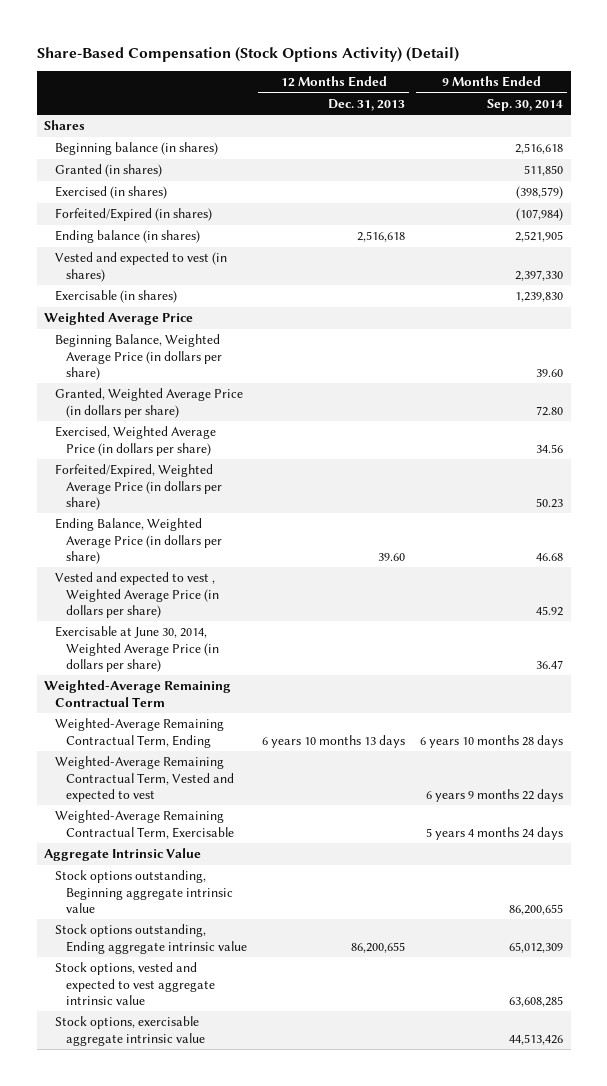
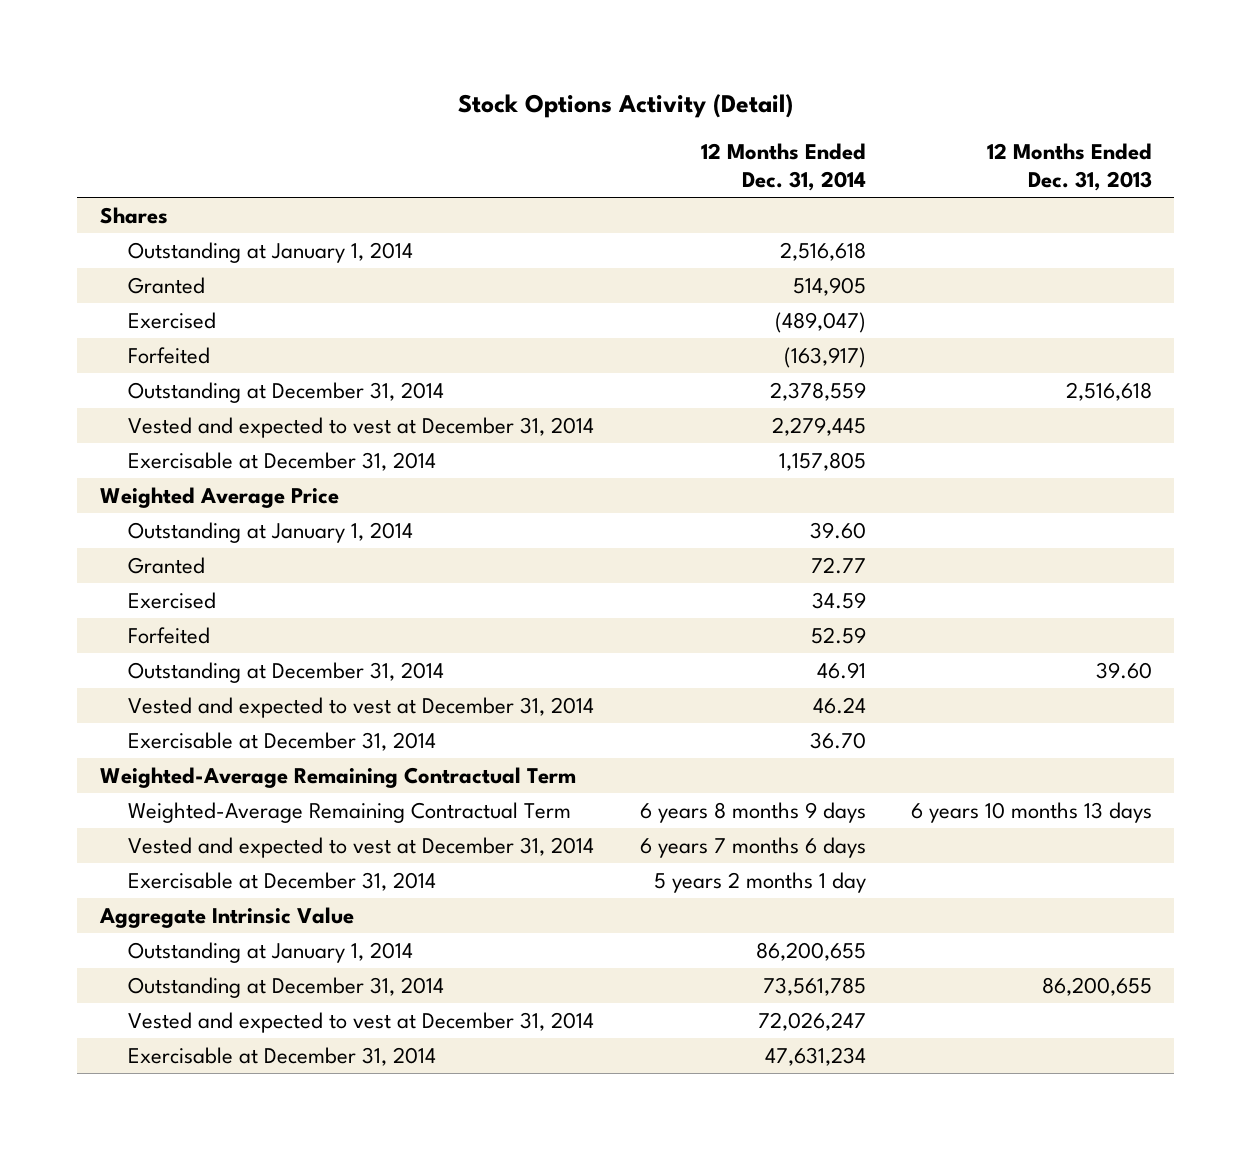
- Share-Based Compensation (Stock Options Activity) (Detail)
+ Stock Options Activity (Detail)
- | 12 Months Ended Dec. 31, 2013 | 9 Months Ended Sep. 30, 2014
+ | 12 Months Ended Dec. 31, 2014 | 12 Months Ended Dec. 31, 2013
- Beginning balance (in shares) | | 2,516,618
- Granted (in shares) | | 511,850
- Exercised (in shares) | | (398,579)
- Forfeited/Expired (in shares) | | (107,984)
- Ending balance (in shares) | 2,516,618 | 2,521,905
- Vested and expected to vest (in shares) | | 2,397,330
- Exercisable (in shares) | | 1,239,830
+ Outstanding at January 1, 2014 | 2,516,618 |
+ Granted | 514,905 |
+ Exercised | (489,047) |
+ Forfeited | (163,917) |
+ Outstanding at December 31, 2014 | 2,378,559 | 2,516,618
+ Vested and expected to vest at December 31, 2014 | 2,279,445 |
+ Exercisable at December 31, 2014 | 1,157,805 |
- Beginning Balance, Weighted Average Price (in dollars per share) | | 39.60
- Granted, Weighted Average Price (in dollars per share) | | 72.80
- Exercised, Weighted Average Price (in dollars per share) | | 34.56
- Forfeited/Expired, Weighted Average Price (in dollars per share) | | 50.23
- Ending Balance, Weighted Average Price (in dollars per share) | 39.60 | 46.68
- Vested and expected to vest , Weighted Average Price (in dollars per share) | | 45.92
- Exercisable at June 30, 2014, Weighted Average Price (in dollars per share) | | 36.47
+ Outstanding at January 1, 2014 | 39.60 |
+ Granted | 72.77 |
+ Exercised | 34.59 |
+ Forfeited | 52.59 |
+ Outstanding at December 31, 2014 | 46.91 | 39.60
+ Vested and expected to vest at December 31, 2014 | 46.24 |
+ Exercisable at December 31, 2014 | 36.70 |
- Weighted-Average Remaining Contractual Term, Ending | 6 years 10 months 13 days | 6 years 10 months 28 days
- Weighted-Average Remaining Contractual Term, Vested and expected to vest | | 6 years 9 months 22 days
- Weighted-Average Remaining Contractual Term, Exercisable | | 5 years 4 months 24 days
+ Weighted-Average Remaining Contractual Term | 6 years 8 months 9 days | 6 years 10 months 13 days
+ Vested and expected to vest at December 31, 2014 | 6 years 7 months 6 days |
+ Exercisable at December 31, 2014 | 5 years 2 months 1 day |
- Stock options outstanding, Beginning aggregate intrinsic value | | 86,200,655
- Stock options outstanding, Ending aggregate intrinsic value | 86,200,655 | 65,012,309
- Stock options, vested and expected to vest aggregate intrinsic value | | 63,608,285
- Stock options, exercisable aggregate intrinsic value | | 44,513,426
+ Outstanding at January 1, 2014 | 86,200,655 |
+ Outstanding at December 31, 2014 | 73,561,785 | 86,200,655
+ Vested and expected to vest at December 31, 2014 | 72,026,247 |
+ Exercisable at December 31, 2014 | 47,631,234 |

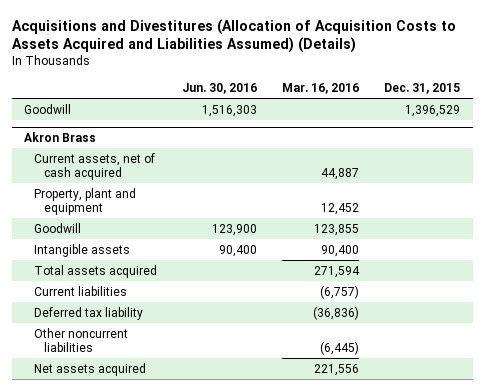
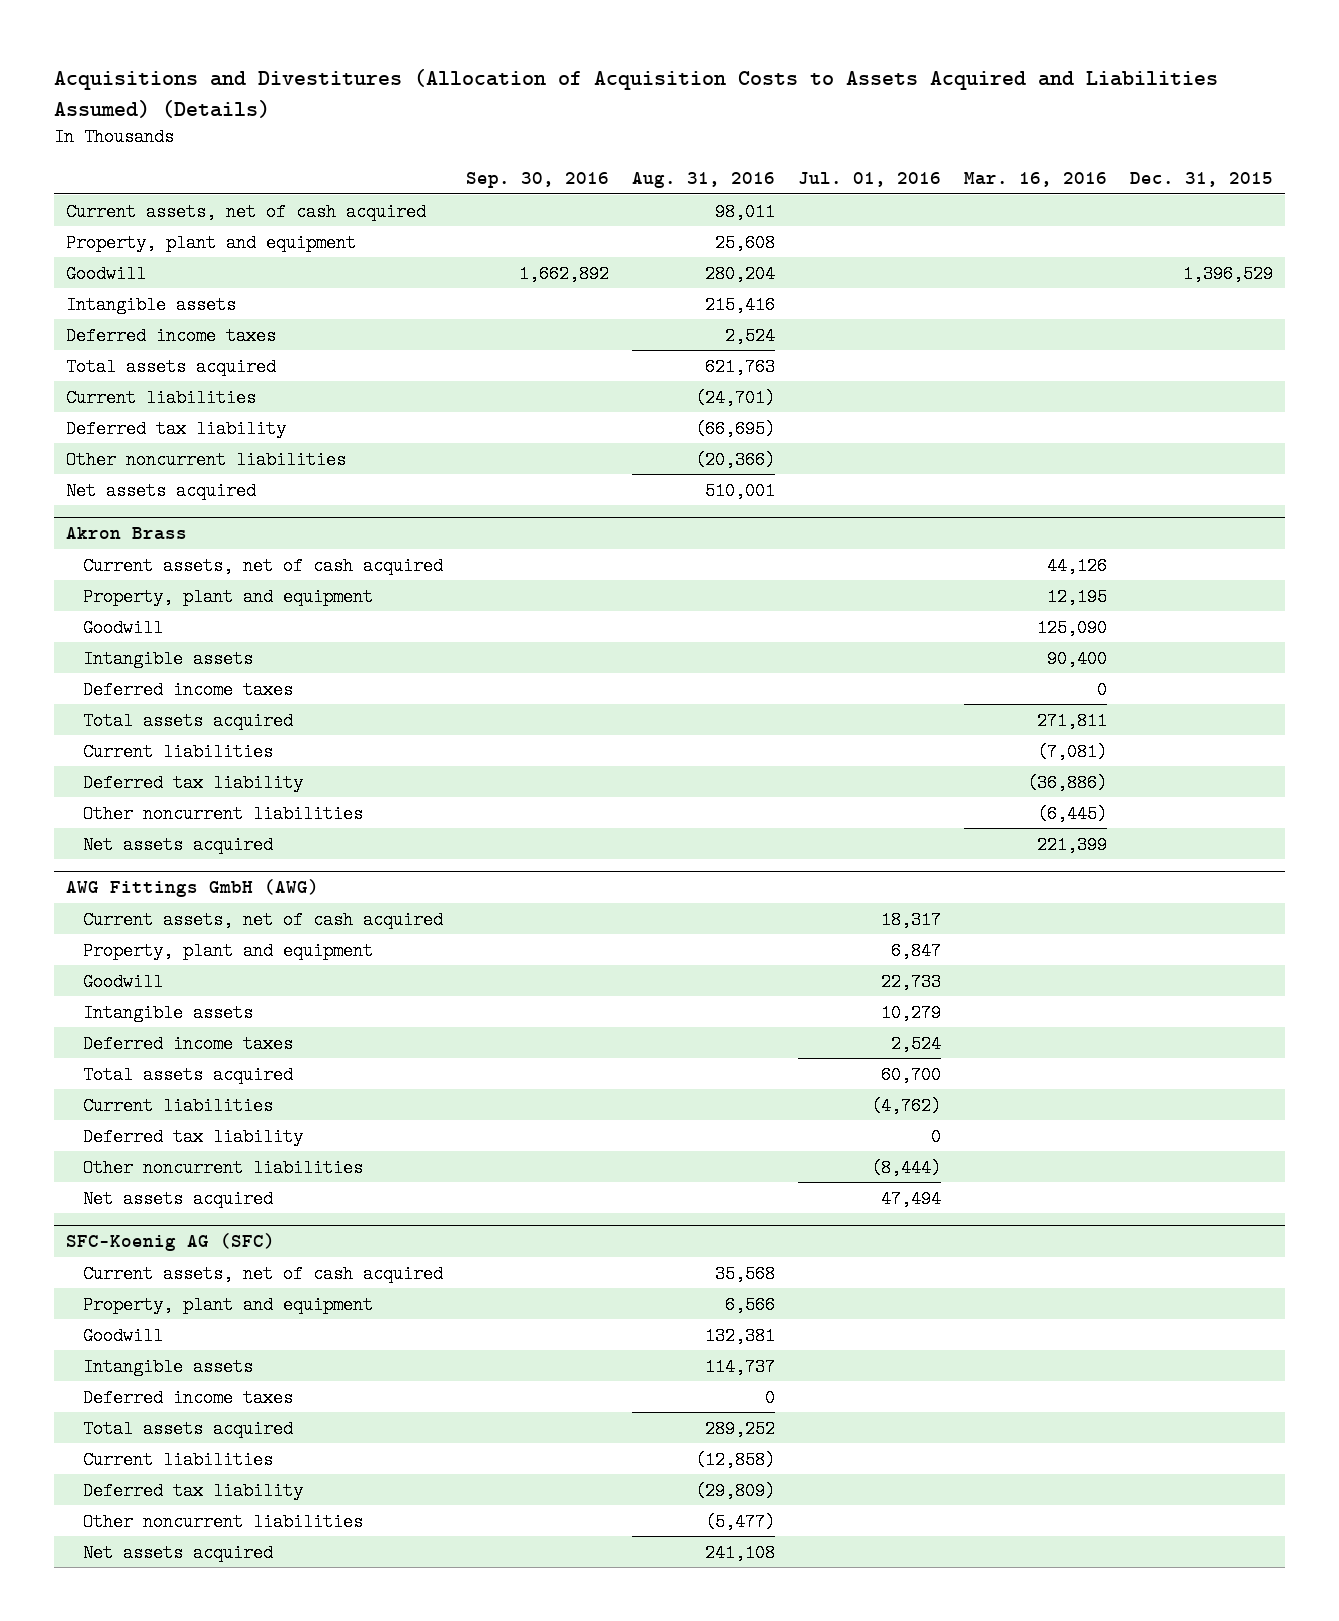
- | Jun. 30, 2016 | Mar. 16, 2016 | Dec. 31, 2015
+ | Sep. 30, 2016 | Aug. 31, 2016 | Jul. 01, 2016 | Mar. 16, 2016 | Dec. 31, 2015
+ Current assets, net of cash acquired | | 98,011 | | |
+ Property, plant and equipment | | 25,608 | | |
+ Intangible assets | | 215,416 | | |
+ Deferred income taxes | | 2,524 | | |
+ Total assets acquired | | 621,763 | | |
+ Current liabilities | | (24,701) | | |
+ Deferred tax liability | | (66,695) | | |
+ Other noncurrent liabilities | | (20,366) | | |
+ Net assets acquired | | 510,001 | | |
@ Akron Brass
- Current assets, net of cash acquired | | 44,887 |
- Property, plant and equipment | | 12,452 |
- Goodwill | 123,900 | 123,855 |
+ Current assets, net of cash acquired | | | | 44,126 |
+ Property, plant and equipment | | | | 12,195 |
+ Goodwill | | | | 125,090 |
- Total assets acquired | | 271,594 |
- Current liabilities | | (6,757) |
- Deferred tax liability | | (36,836) |
+ Deferred income taxes | | | | 0 |
+ Total assets acquired | | | | 271,811 |
+ Current liabilities | | | | (7,081) |
+ Deferred tax liability | | | | (36,886) |
- Net assets acquired | | 221,556 |
+ Net assets acquired | | | | 221,399 |
+ AWG Fittings GmbH (AWG)
+ Current assets, net of cash acquired | | | 18,317 | |
+ Property, plant and equipment | | | 6,847 | |
+ Goodwill | | | 22,733 | |
+ Intangible assets | | | 10,279 | |
+ Deferred income taxes | | | 2,524 | |
+ Total assets acquired | | | 60,700 | |
+ Current liabilities | | | (4,762) | |
+ Deferred tax liability | | | 0 | |
+ Other noncurrent liabilities | | | (8,444) | |
+ Net assets acquired | | | 47,494 | |
+ SFC-Koenig AG (SFC)
+ Current assets, net of cash acquired | | 35,568 | | |
+ Property, plant and equipment | | 6,566 | | |
+ Goodwill | | 132,381 | | |
+ Intangible assets | | 114,737 | | |
+ Deferred income taxes | | 0 | | |
+ Total assets acquired | | 289,252 | | |
+ Current liabilities | | (12,858) | | |
+ Deferred tax liability | | (29,809) | | |
+ Other noncurrent liabilities | | (5,477) | | |
+ Net assets acquired | | 241,108 | | |

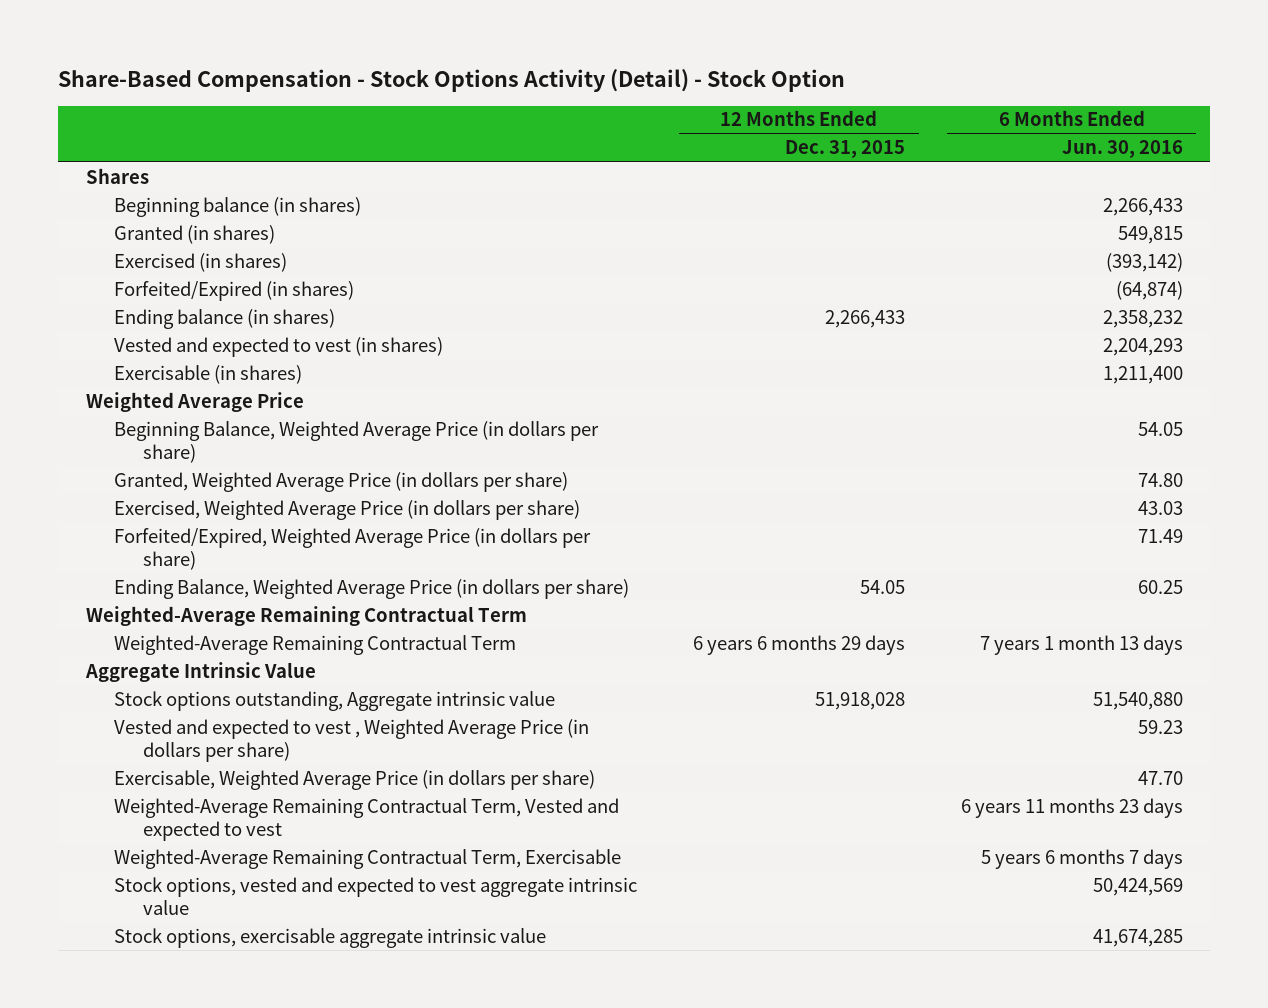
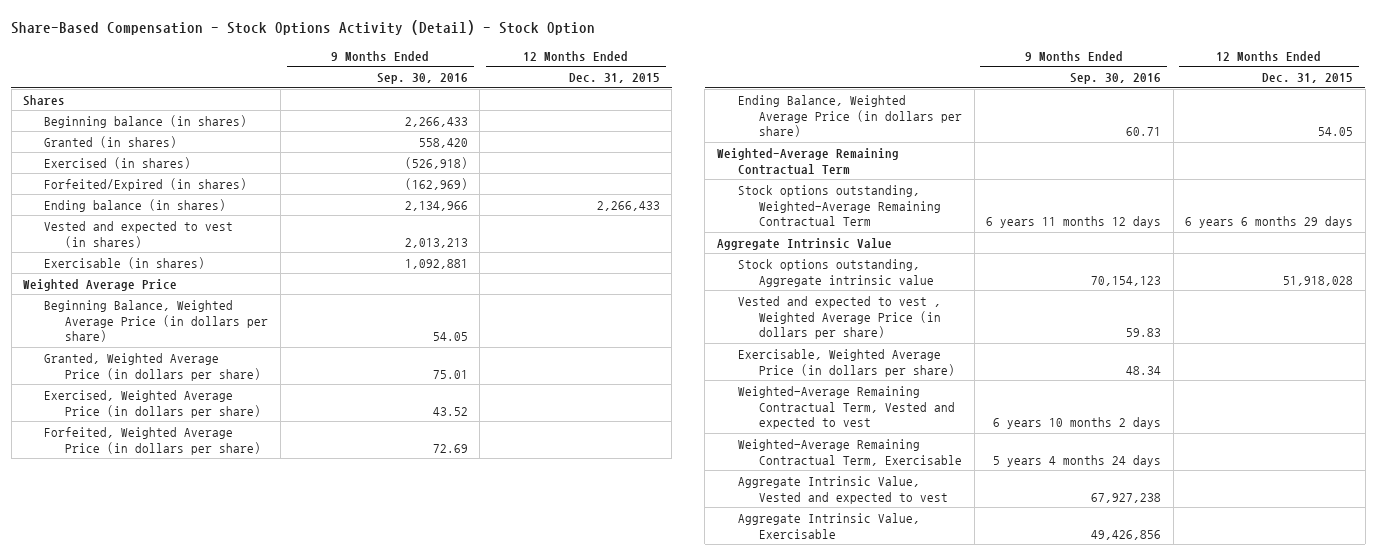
- | 12 Months Ended Dec. 31, 2015 | 6 Months Ended Jun. 30, 2016
+ | 9 Months Ended Sep. 30, 2016 | 12 Months Ended Dec. 31, 2015
- Forfeited/Expired, Weighted Average Price (in dollars per share) | | 71.49
+ Forfeited, Weighted Average Price (in dollars per share) | 72.69 |
- Weighted-Average Remaining Contractual Term | 6 years 6 months 29 days | 7 years 1 month 13 days
+ Stock options outstanding, Weighted-Average Remaining Contractual Term | 6 years 11 months 12 days | 6 years 6 months 29 days
- Stock options, vested and expected to vest aggregate intrinsic value | | 50,424,569
- Stock options, exercisable aggregate intrinsic value | | 41,674,285
+ Aggregate Intrinsic Value, Vested and expected to vest | 67,927,238 |
+ Aggregate Intrinsic Value, Exercisable | 49,426,856 |

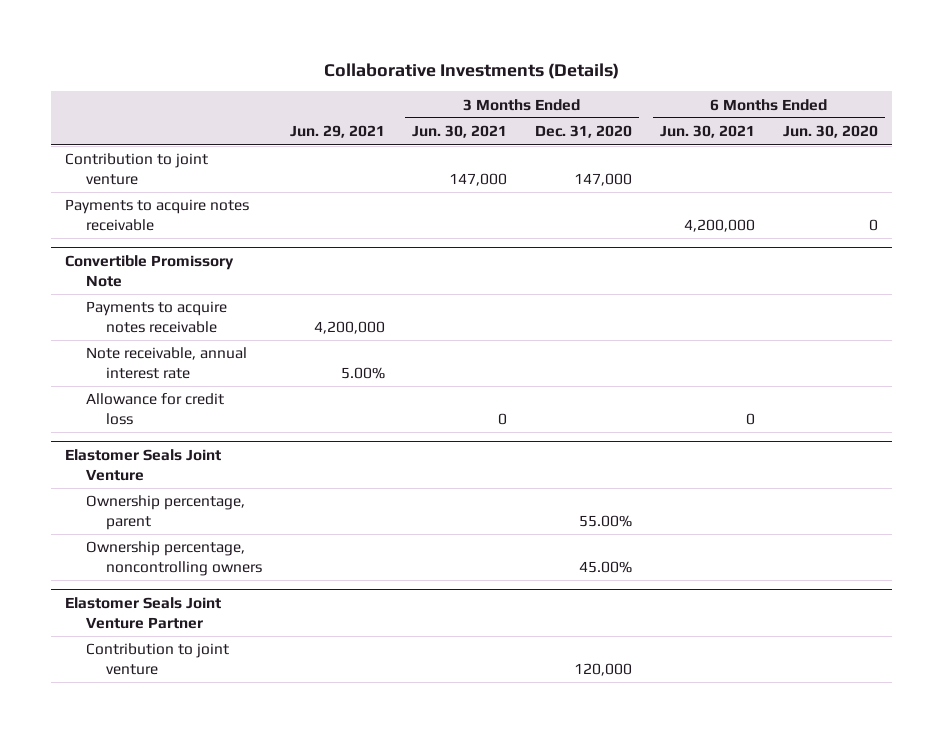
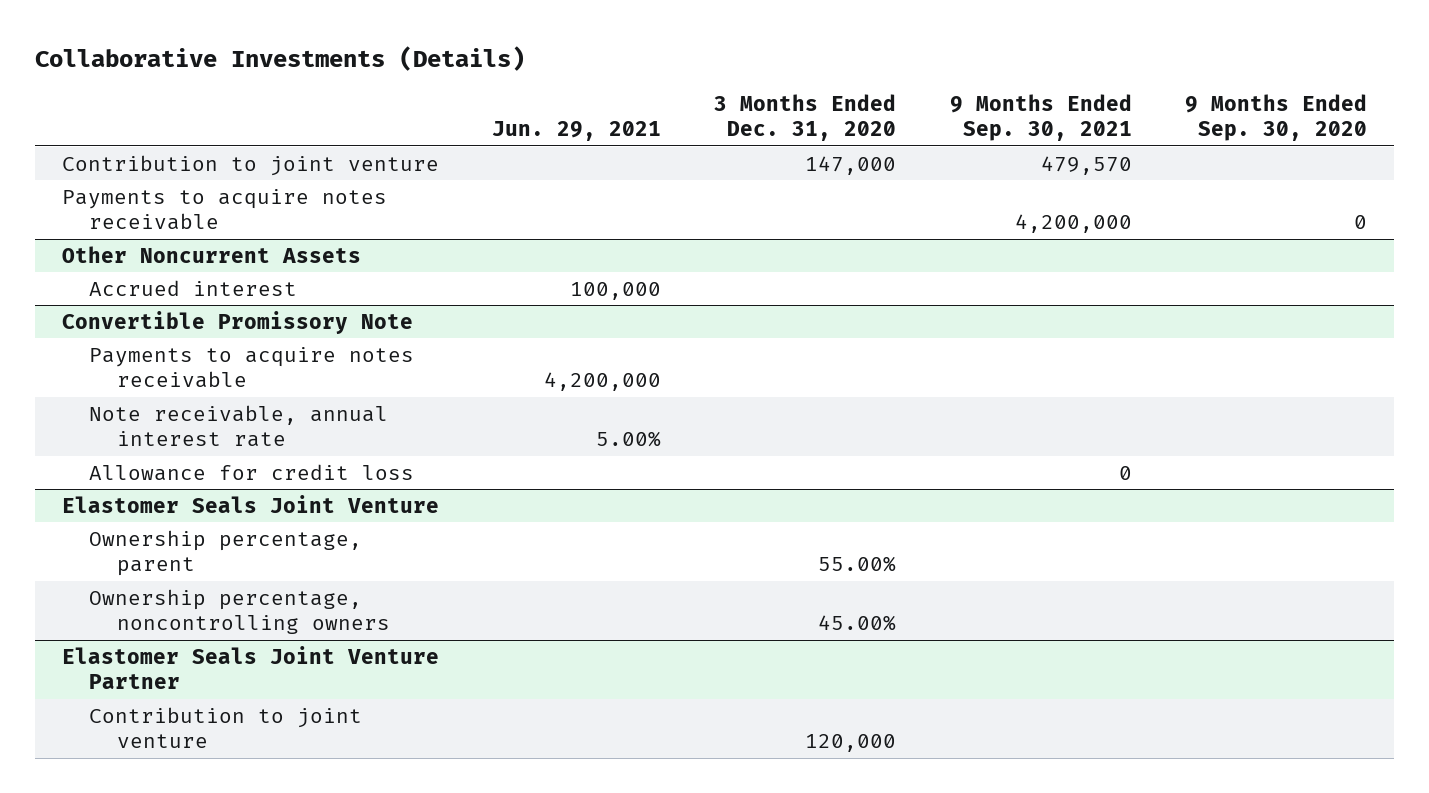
- | Jun. 29, 2021 | 3 Months Ended Jun. 30, 2021 | 3 Months Ended Dec. 31, 2020 | 6 Months Ended Jun. 30, 2021 | 6 Months Ended Jun. 30, 2020
+ | Jun. 29, 2021 | 3 Months Ended Dec. 31, 2020 | 9 Months Ended Sep. 30, 2021 | 9 Months Ended Sep. 30, 2020
+ Other Noncurrent Assets
+ Accrued interest | 100,000 | | |

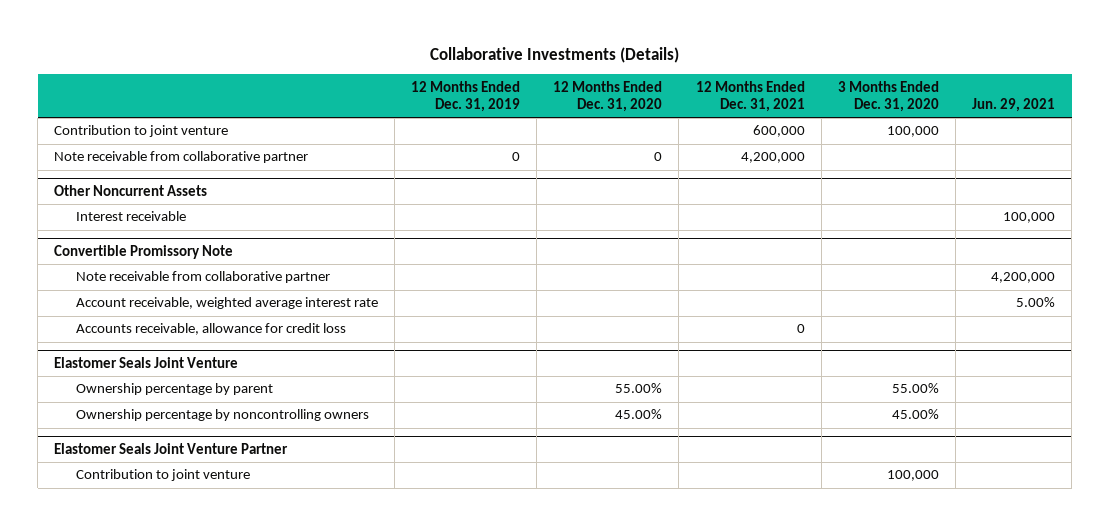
- | Jun. 29, 2021 | 3 Months Ended Dec. 31, 2020 | 9 Months Ended Sep. 30, 2021 | 9 Months Ended Sep. 30, 2020
+ | 12 Months Ended Dec. 31, 2019 | 12 Months Ended Dec. 31, 2020 | 12 Months Ended Dec. 31, 2021 | 3 Months Ended Dec. 31, 2020 | Jun. 29, 2021
- Contribution to joint venture | | 147,000 | 479,570 |
- Payments to acquire notes receivable | | | 4,200,000 | 0
+ Contribution to joint venture | | | 600,000 | 100,000 |
+ Note receivable from collaborative partner | 0 | 0 | 4,200,000 | |
@ Other Noncurrent Assets
- Accrued interest | 100,000 | | |
+ Interest receivable | | | | | 100,000
@ Convertible Promissory Note
- Payments to acquire notes receivable | 4,200,000 | | |
- Note receivable, annual interest rate | 5.00% | | |
- Allowance for credit loss | | | 0 |
+ Note receivable from collaborative partner | | | | | 4,200,000
+ Account receivable, weighted average interest rate | | | | | 5.00%
+ Accounts receivable, allowance for credit loss | | | 0 | |
@ Elastomer Seals Joint Venture
- Ownership percentage, parent | | 55.00% | |
- Ownership percentage, noncontrolling owners | | 45.00% | |
+ Ownership percentage by parent | | 55.00% | | 55.00% |
+ Ownership percentage by noncontrolling owners | | 45.00% | | 45.00% |
@ Elastomer Seals Joint Venture Partner
- Contribution to joint venture | | 120,000 | |
+ Contribution to joint venture | | | | 100,000 |

